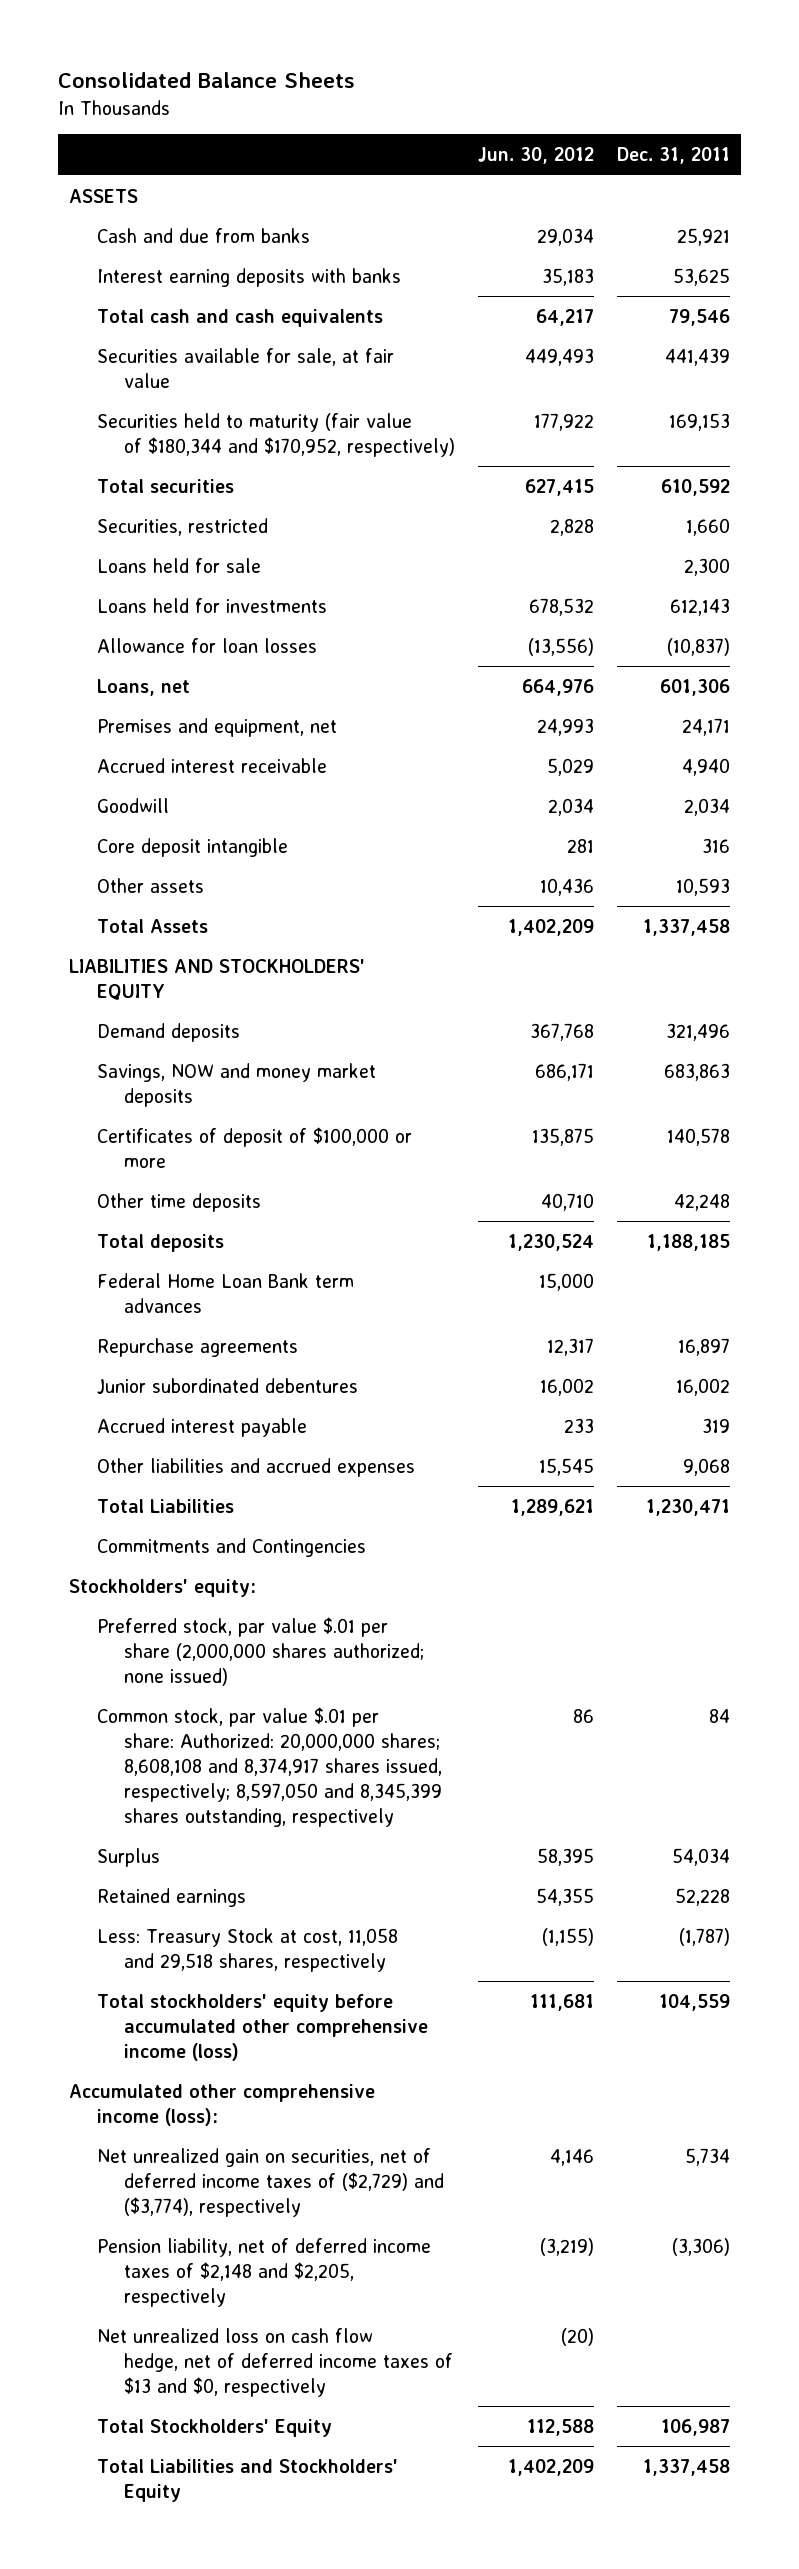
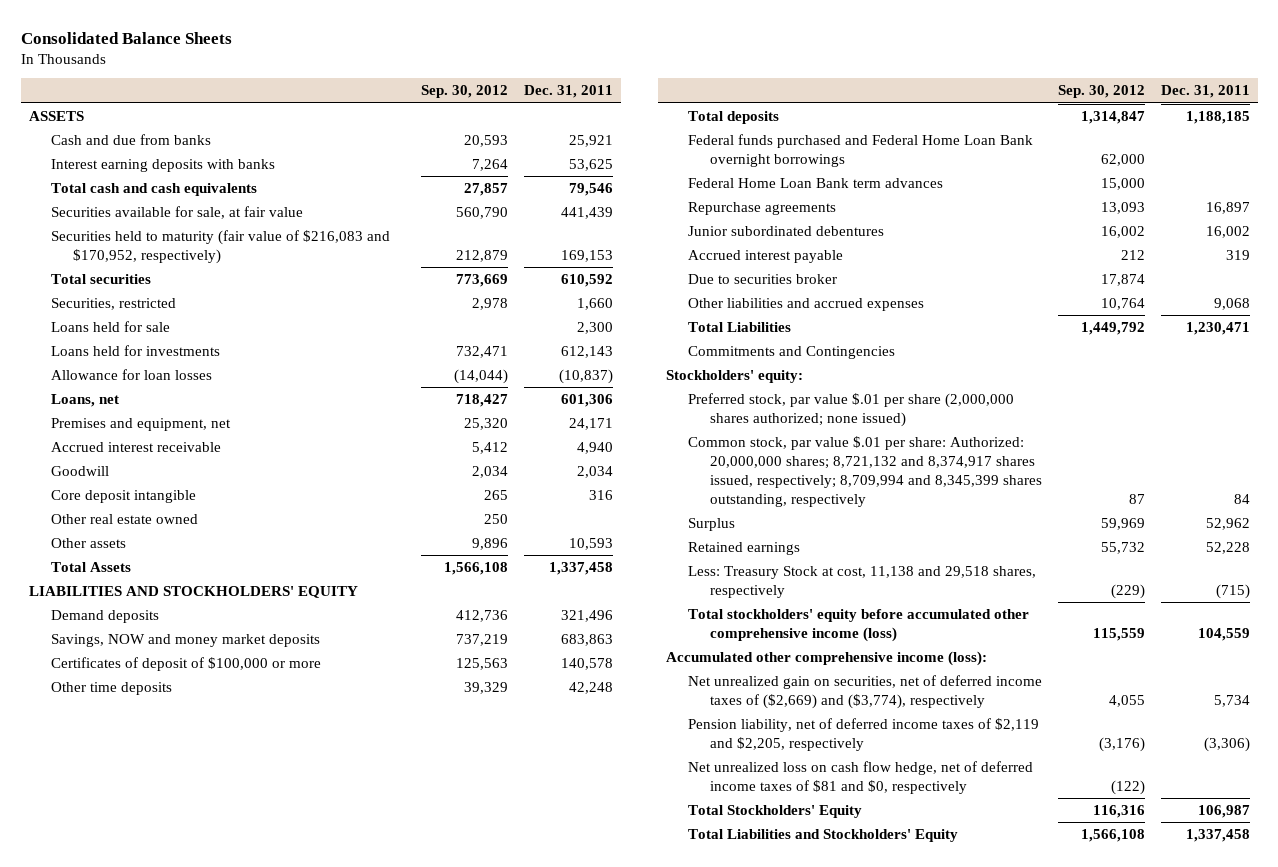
- | Jun. 30, 2012 | Dec. 31, 2011
+ | Sep. 30, 2012 | Dec. 31, 2011
- Securities held to maturity (fair value of $180,344 and $170,952, respectively) | 177,922 | 169,153
+ Securities held to maturity (fair value of $216,083 and $170,952, respectively) | 212,879 | 169,153
+ Other real estate owned | 250 |
+ Federal funds purchased and Federal Home Loan Bank overnight borrowings | 62,000 |
+ Due to securities broker | 17,874 |
- Common stock, par value $.01 per share: Authorized: 20,000,000 shares; 8,608,108 and 8,374,917 shares issued, respectively; 8,597,050 and 8,345,399 shares outstanding, respectively | 86 | 84
- Surplus | 58,395 | 54,034
+ Common stock, par value $.01 per share: Authorized: 20,000,000 shares; 8,721,132 and 8,374,917 shares issued, respectively; 8,709,994 and 8,345,399 shares outstanding, respectively | 87 | 84
+ Surplus | 59,969 | 52,962
- Less: Treasury Stock at cost, 11,058 and 29,518 shares, respectively | (1,155) | (1,787)
+ Less: Treasury Stock at cost, 11,138 and 29,518 shares, respectively | (229) | (715)
- Net unrealized gain on securities, net of deferred income taxes of ($2,729) and ($3,774), respectively | 4,146 | 5,734
- Pension liability, net of deferred income taxes of $2,148 and $2,205, respectively | (3,219) | (3,306)
- Net unrealized loss on cash flow hedge, net of deferred income taxes of $13 and $0, respectively | (20) |
+ Net unrealized gain on securities, net of deferred income taxes of ($2,669) and ($3,774), respectively | 4,055 | 5,734
+ Pension liability, net of deferred income taxes of $2,119 and $2,205, respectively | (3,176) | (3,306)
+ Net unrealized loss on cash flow hedge, net of deferred income taxes of $81 and $0, respectively | (122) |

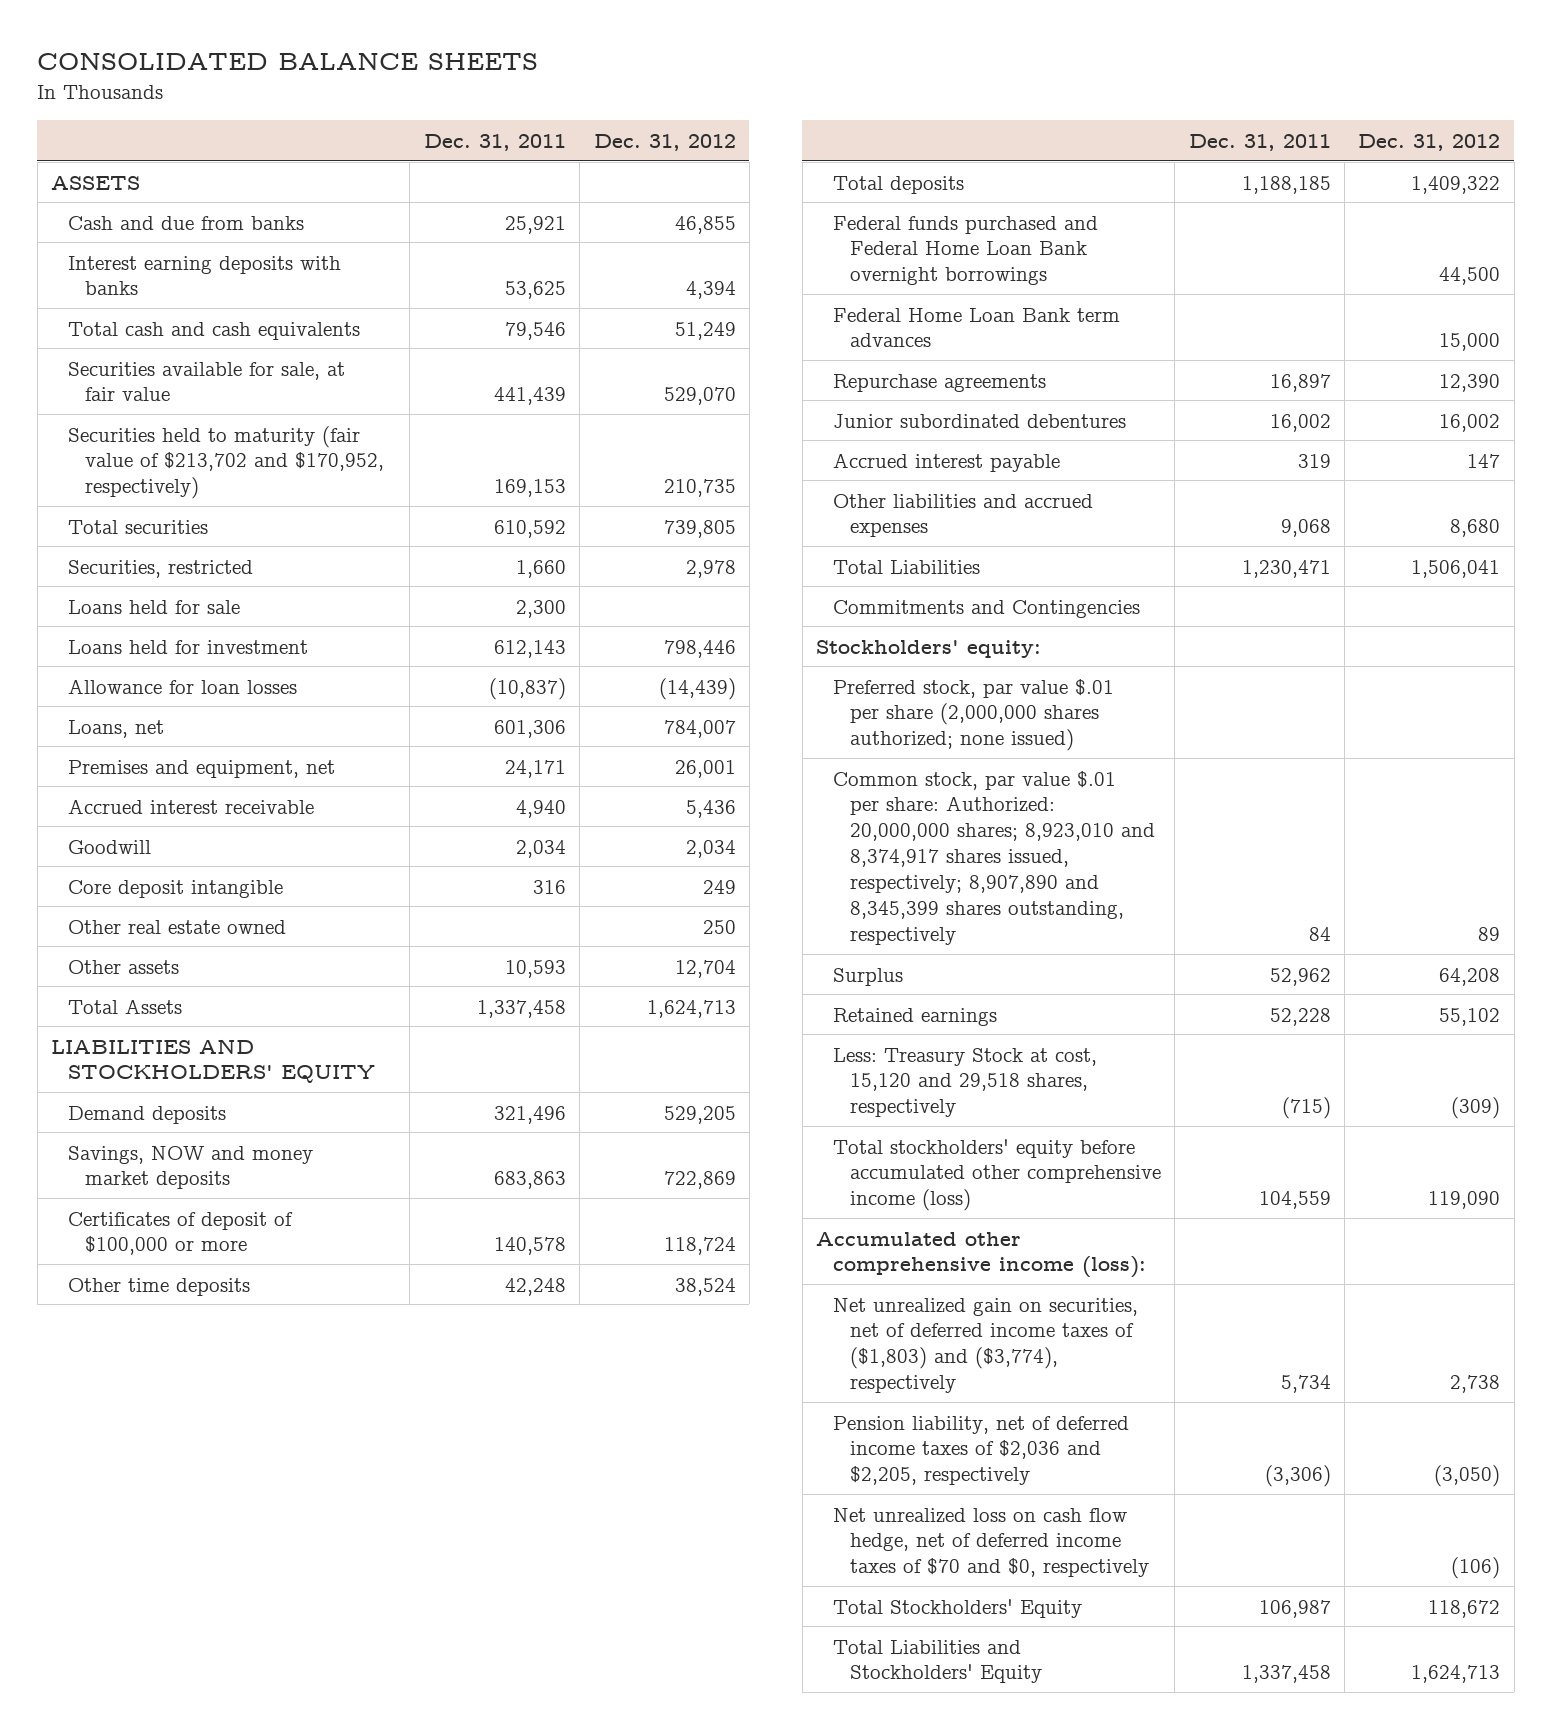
- Consolidated Balance Sheets
+ CONSOLIDATED BALANCE SHEETS
- | Sep. 30, 2012 | Dec. 31, 2011
+ | Dec. 31, 2011 | Dec. 31, 2012
- Securities held to maturity (fair value of $216,083 and $170,952, respectively) | 212,879 | 169,153
+ Securities held to maturity (fair value of $213,702 and $170,952, respectively) | 169,153 | 210,735
- Loans held for investments | 732,471 | 612,143
+ Loans held for investment | 612,143 | 798,446
- Due to securities broker | 17,874 |
- Common stock, par value $.01 per share: Authorized: 20,000,000 shares; 8,721,132 and 8,374,917 shares issued, respectively; 8,709,994 and 8,345,399 shares outstanding, respectively | 87 | 84
+ Common stock, par value $.01 per share: Authorized: 20,000,000 shares; 8,923,010 and 8,374,917 shares issued, respectively; 8,907,890 and 8,345,399 shares outstanding, respectively | 84 | 89
- Less: Treasury Stock at cost, 11,138 and 29,518 shares, respectively | (229) | (715)
+ Less: Treasury Stock at cost, 15,120 and 29,518 shares, respectively | (715) | (309)
- Net unrealized gain on securities, net of deferred income taxes of ($2,669) and ($3,774), respectively | 4,055 | 5,734
- Pension liability, net of deferred income taxes of $2,119 and $2,205, respectively | (3,176) | (3,306)
- Net unrealized loss on cash flow hedge, net of deferred income taxes of $81 and $0, respectively | (122) |
+ Net unrealized gain on securities, net of deferred income taxes of ($1,803) and ($3,774), respectively | 5,734 | 2,738
+ Pension liability, net of deferred income taxes of $2,036 and $2,205, respectively | (3,306) | (3,050)
+ Net unrealized loss on cash flow hedge, net of deferred income taxes of $70 and $0, respectively | | (106)

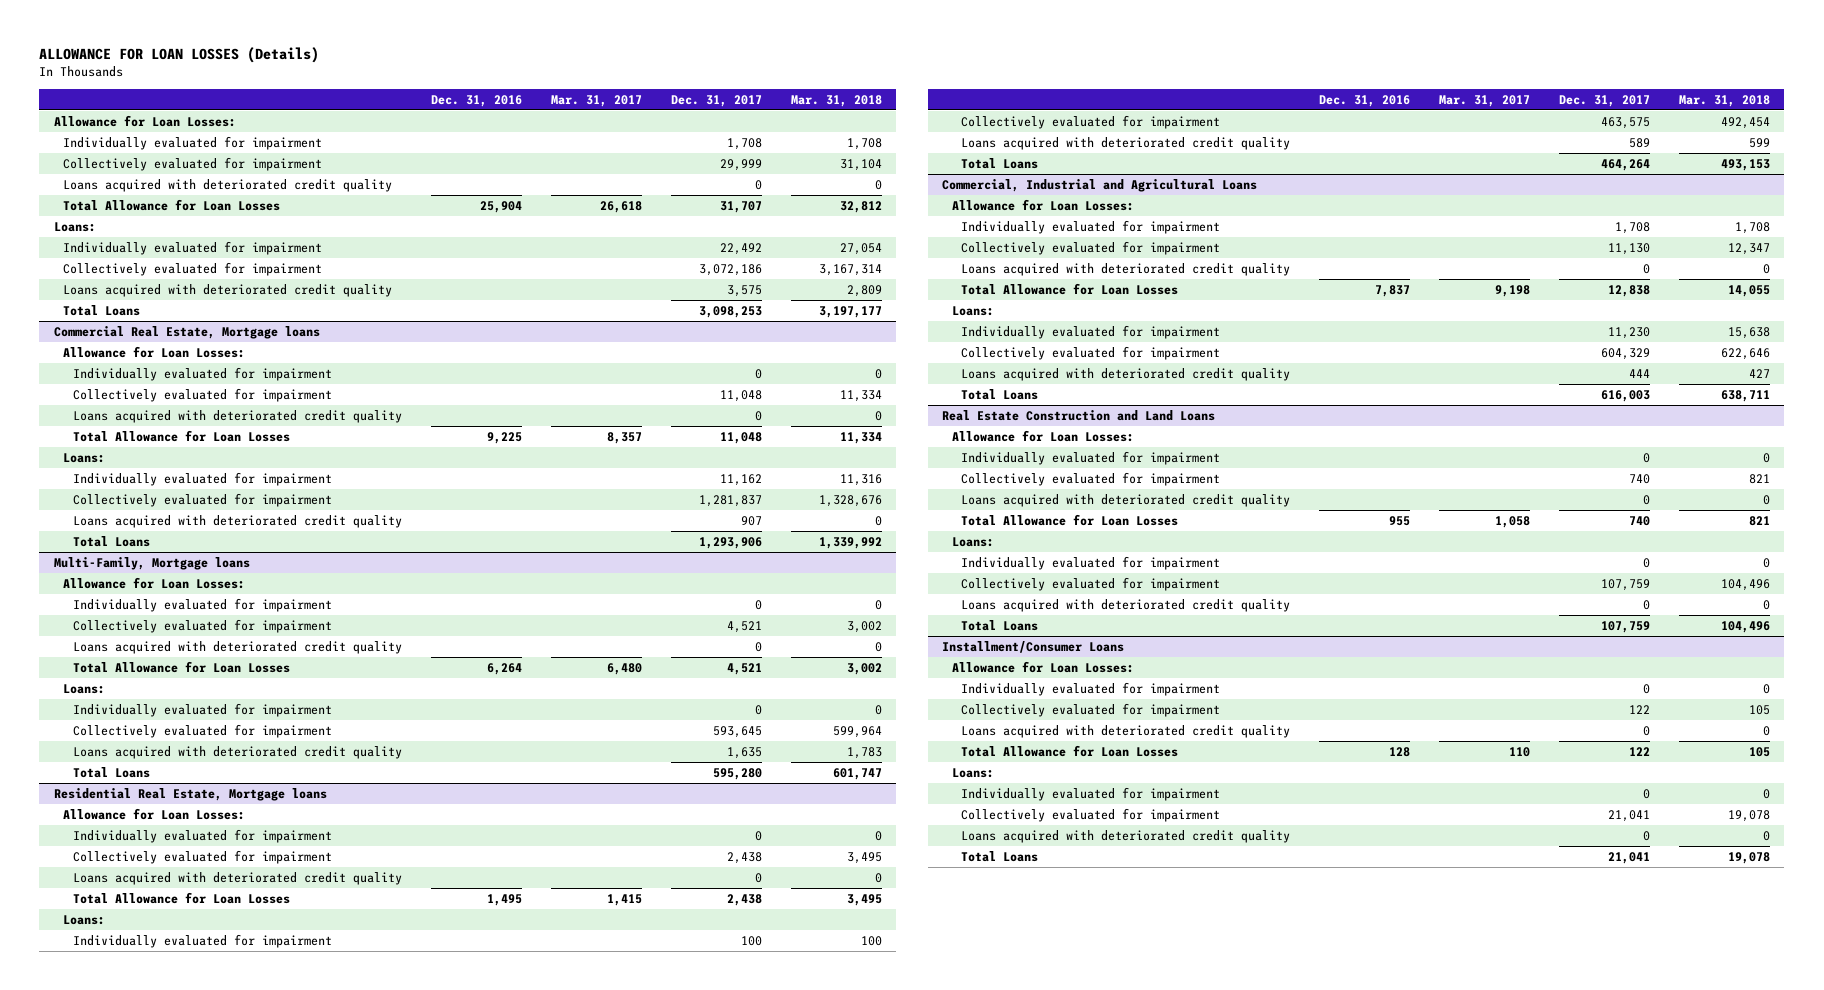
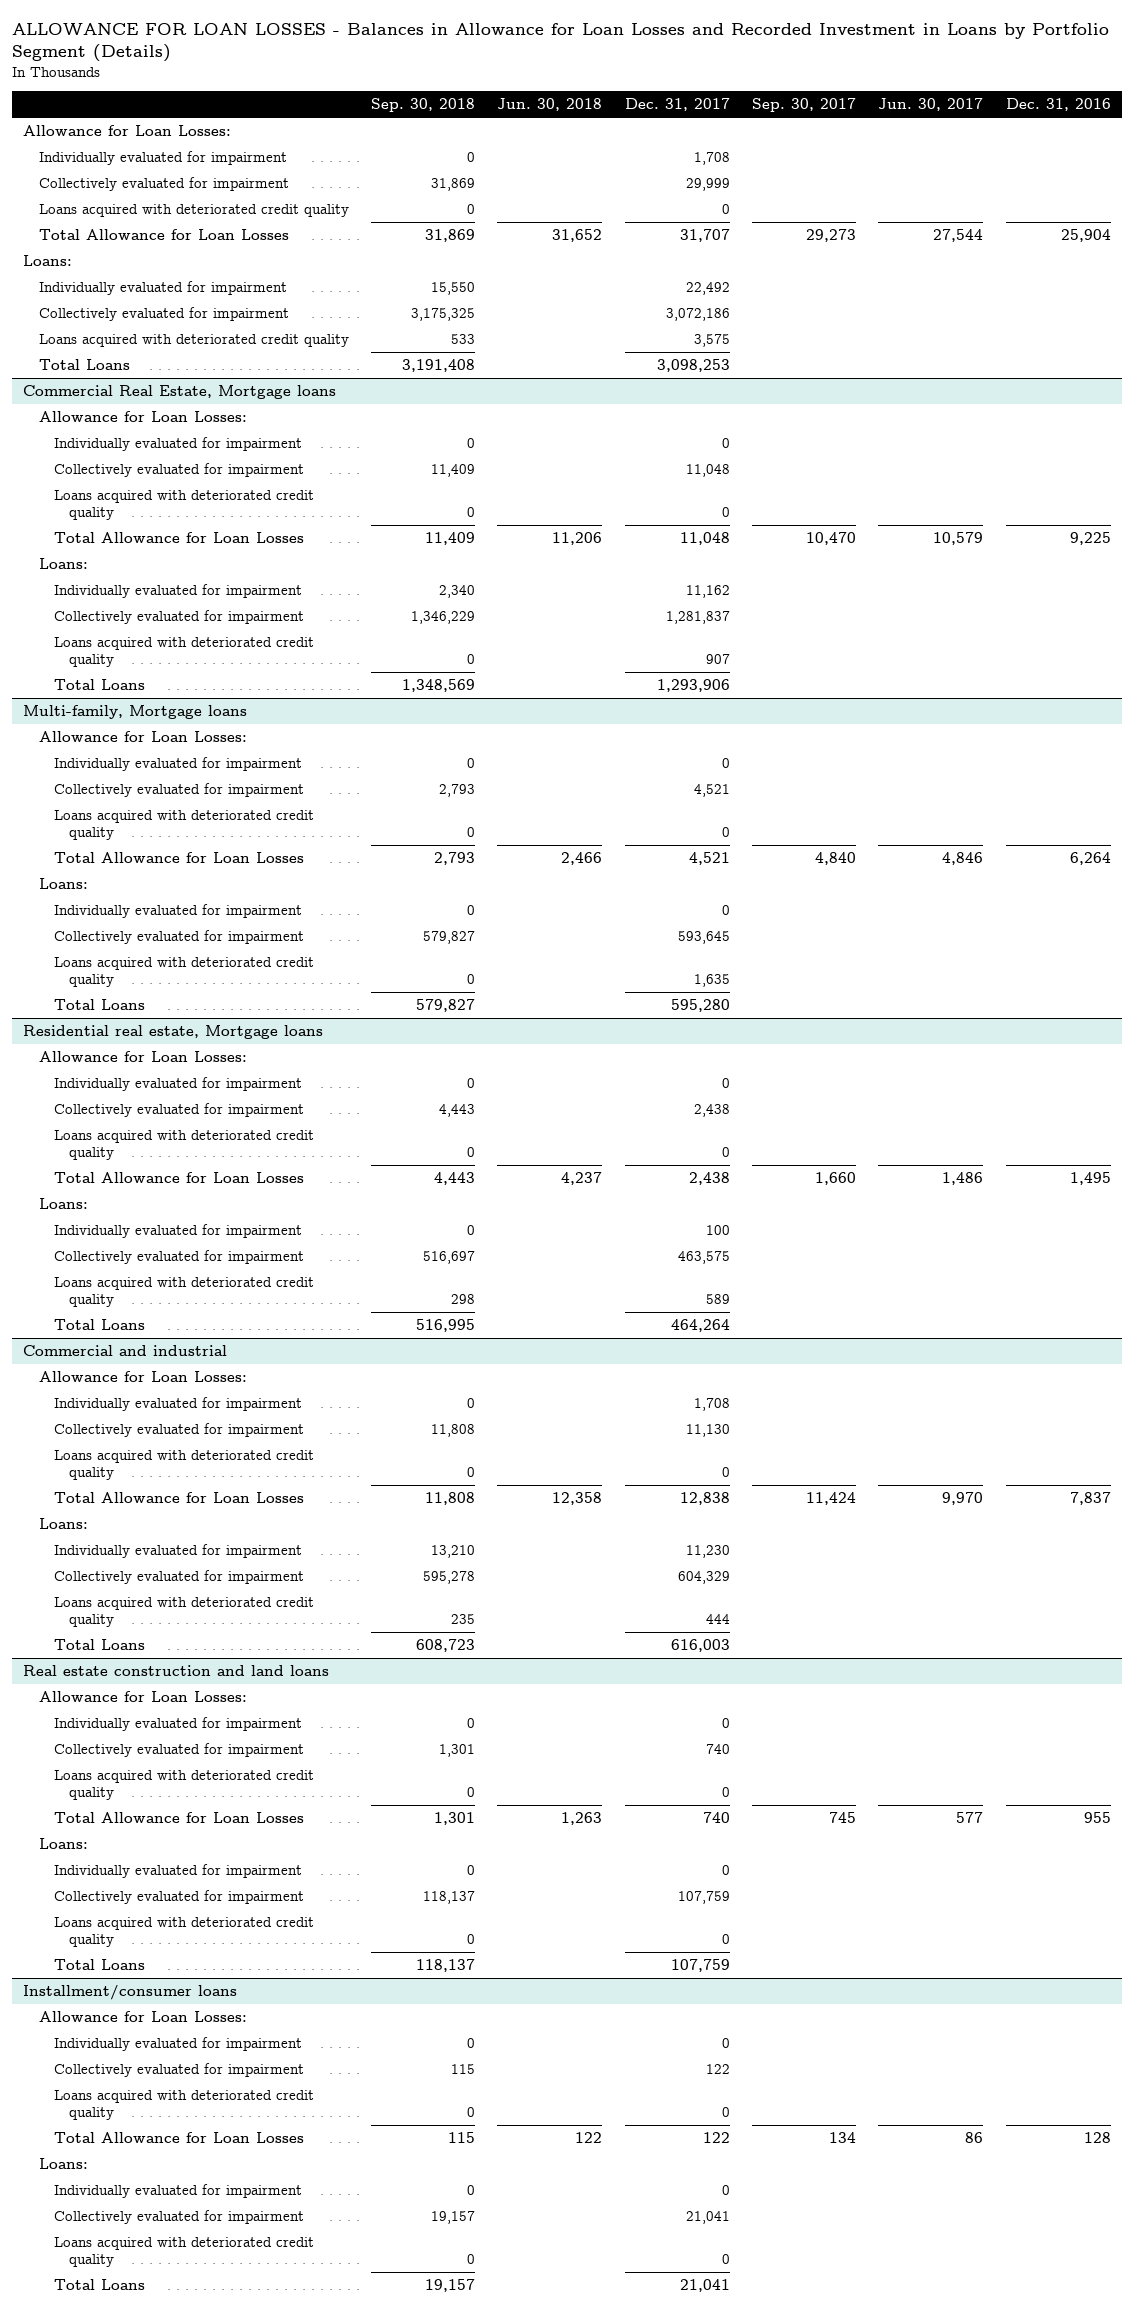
- ALLOWANCE FOR LOAN LOSSES (Details)
+ ALLOWANCE FOR LOAN LOSSES - Balances in Allowance for Loan Losses and Recorded Investment in Loans by Portfolio Segment (Details)
- | Dec. 31, 2016 | Mar. 31, 2017 | Dec. 31, 2017 | Mar. 31, 2018
+ | Sep. 30, 2018 | Jun. 30, 2018 | Dec. 31, 2017 | Sep. 30, 2017 | Jun. 30, 2017 | Dec. 31, 2016
- Multi-Family, Mortgage loans
+ Multi-family, Mortgage loans
- Residential Real Estate, Mortgage loans
+ Residential real estate, Mortgage loans
- Commercial, Industrial and Agricultural Loans
+ Commercial and industrial
- Real Estate Construction and Land Loans
+ Real estate construction and land loans
- Installment/Consumer Loans
+ Installment/consumer loans

